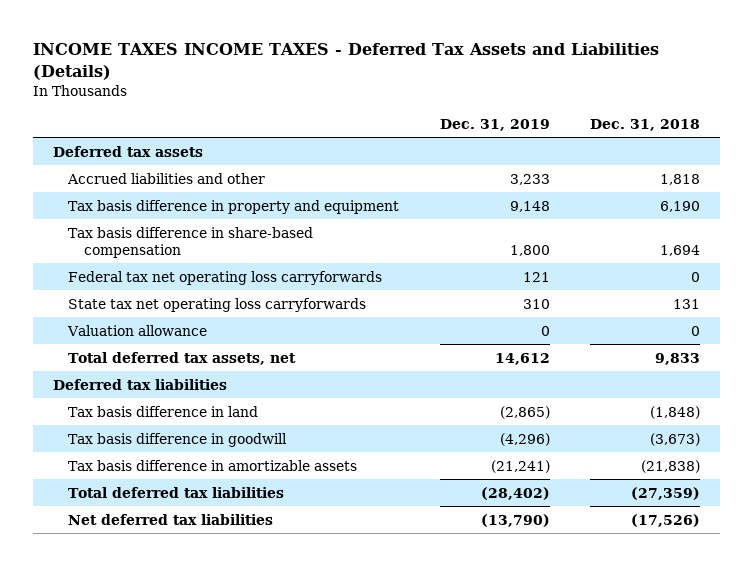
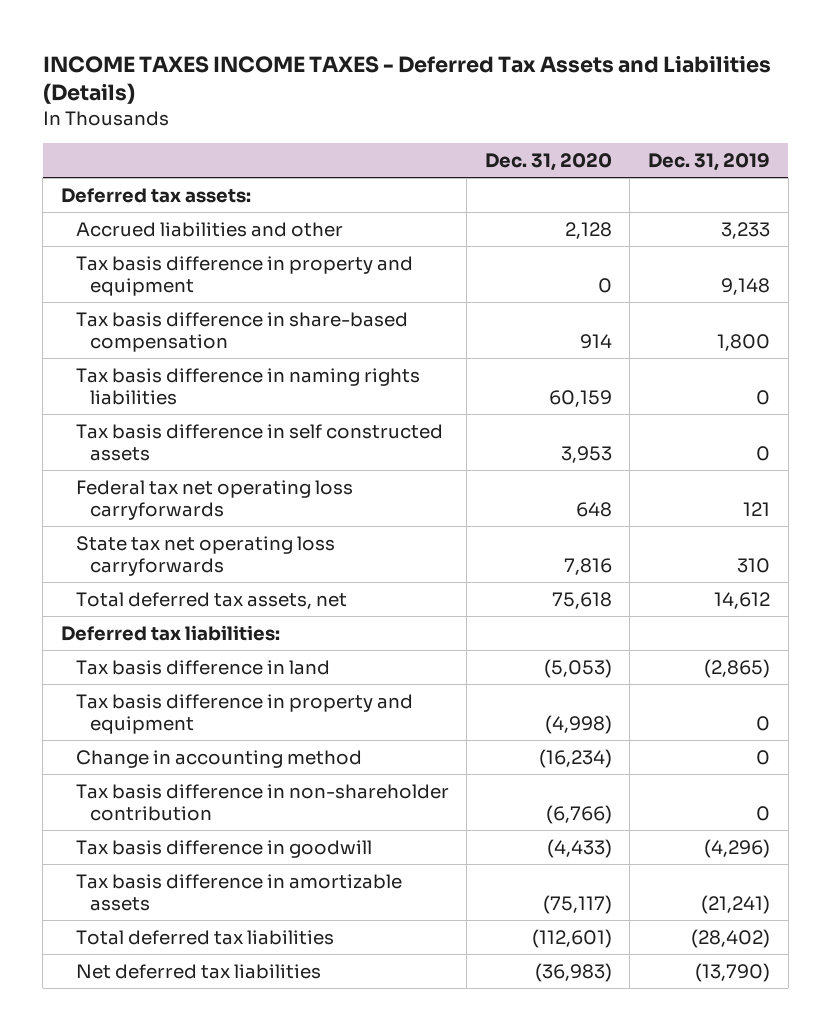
- | Dec. 31, 2019 | Dec. 31, 2018
+ | Dec. 31, 2020 | Dec. 31, 2019
- Deferred tax assets
+ Deferred tax assets:
+ Tax basis difference in naming rights liabilities | 60,159 | 0
+ Tax basis difference in self constructed assets | 3,953 | 0
- Valuation allowance | 0 | 0
- Deferred tax liabilities
+ Deferred tax liabilities:
+ Tax basis difference in property and equipment | (4,998) | 0
+ Change in accounting method | (16,234) | 0
+ Tax basis difference in non-shareholder contribution | (6,766) | 0

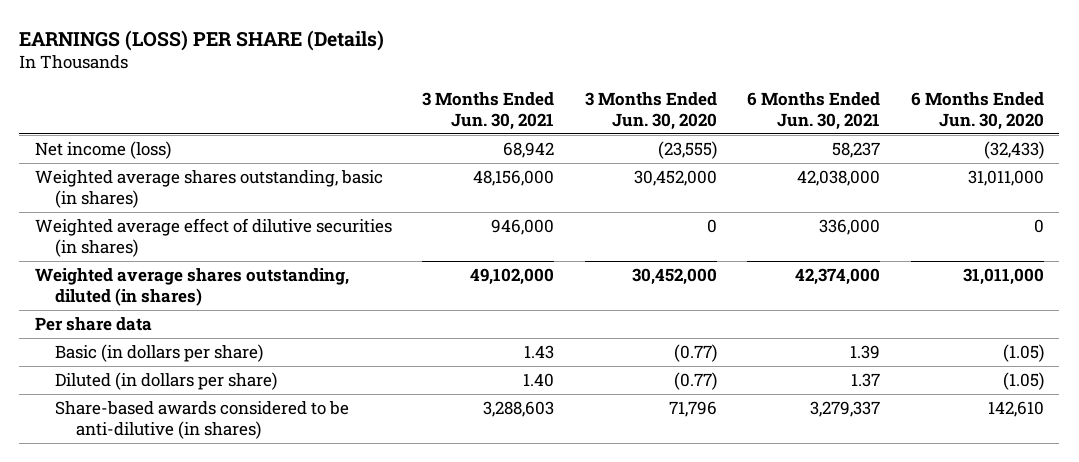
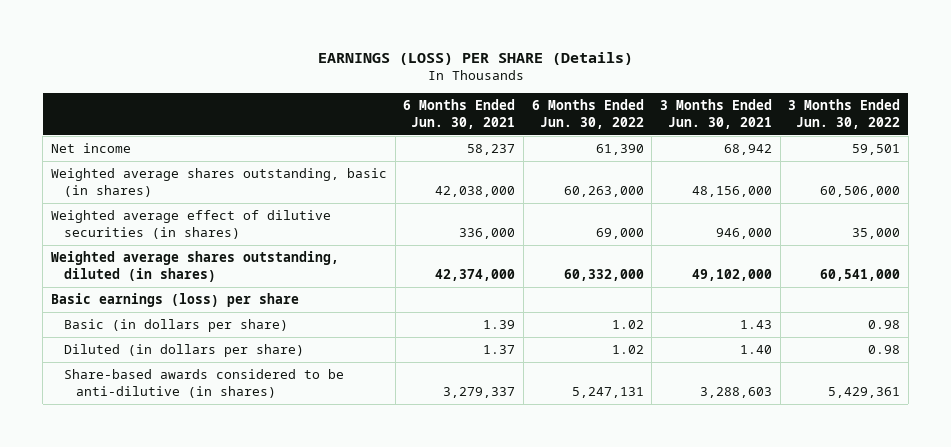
- | 3 Months Ended Jun. 30, 2021 | 3 Months Ended Jun. 30, 2020 | 6 Months Ended Jun. 30, 2021 | 6 Months Ended Jun. 30, 2020
+ | 6 Months Ended Jun. 30, 2021 | 6 Months Ended Jun. 30, 2022 | 3 Months Ended Jun. 30, 2021 | 3 Months Ended Jun. 30, 2022
- Net income (loss) | 68,942 | (23,555) | 58,237 | (32,433)
+ Net income | 58,237 | 61,390 | 68,942 | 59,501
- Per share data
+ Basic earnings (loss) per share

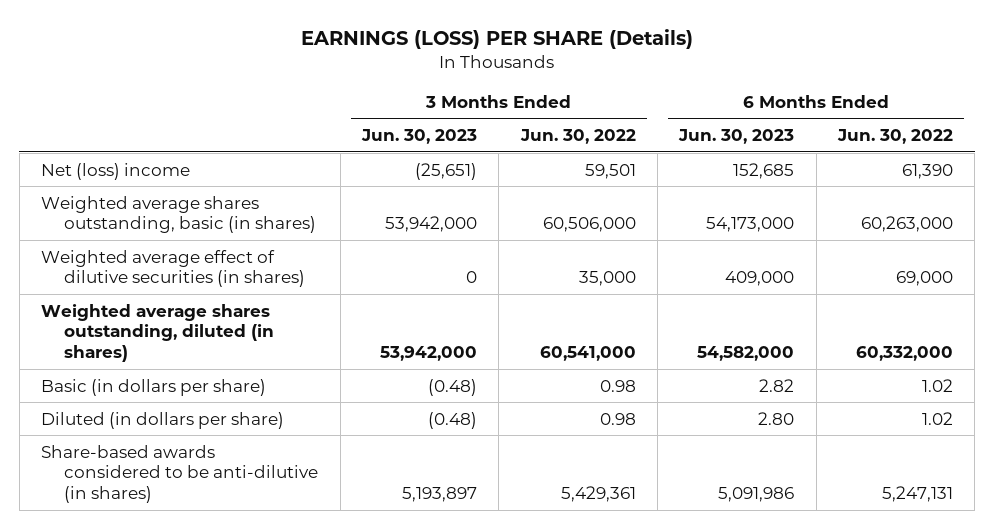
- | 6 Months Ended Jun. 30, 2021 | 6 Months Ended Jun. 30, 2022 | 3 Months Ended Jun. 30, 2021 | 3 Months Ended Jun. 30, 2022
+ | 3 Months Ended Jun. 30, 2023 | 3 Months Ended Jun. 30, 2022 | 6 Months Ended Jun. 30, 2023 | 6 Months Ended Jun. 30, 2022
- Net income | 58,237 | 61,390 | 68,942 | 59,501
+ Net (loss) income | (25,651) | 59,501 | 152,685 | 61,390
- Basic earnings (loss) per share

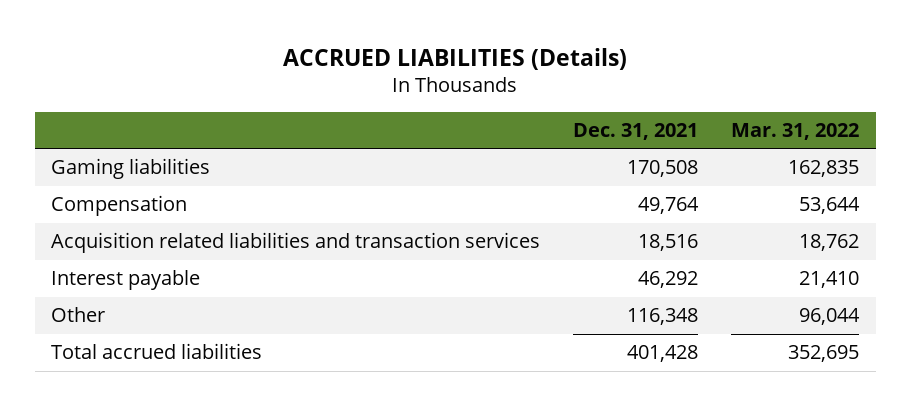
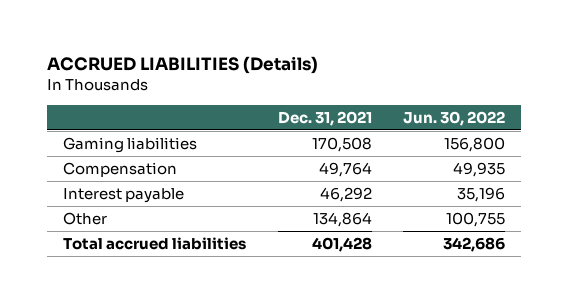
- | Dec. 31, 2021 | Mar. 31, 2022
+ | Dec. 31, 2021 | Jun. 30, 2022
- Acquisition related liabilities and transaction services | 18,516 | 18,762
- Other | 116,348 | 96,044
+ Other | 134,864 | 100,755

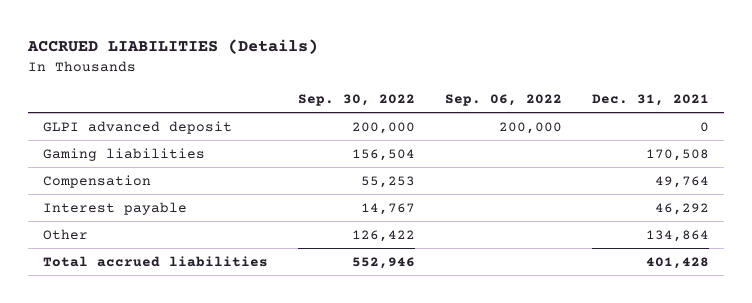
- | Dec. 31, 2021 | Jun. 30, 2022
+ | Sep. 30, 2022 | Sep. 06, 2022 | Dec. 31, 2021
+ GLPI advanced deposit | 200,000 | 200,000 | 0

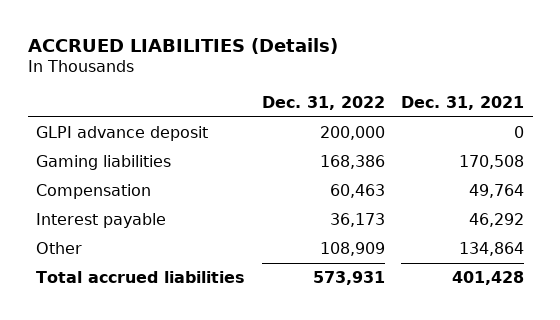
- | Sep. 30, 2022 | Sep. 06, 2022 | Dec. 31, 2021
+ | Dec. 31, 2022 | Dec. 31, 2021
- GLPI advanced deposit | 200,000 | 200,000 | 0
+ GLPI advance deposit | 200,000 | 0

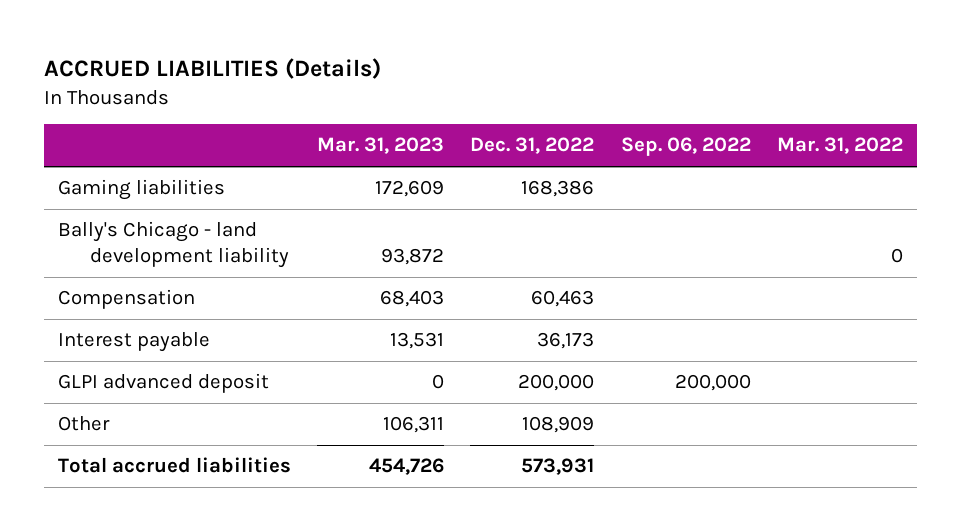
- | Dec. 31, 2022 | Dec. 31, 2021
+ | Mar. 31, 2023 | Dec. 31, 2022 | Sep. 06, 2022 | Mar. 31, 2022
- GLPI advance deposit | 200,000 | 0
+ Bally's Chicago - land development liability | 93,872 | | | 0
+ GLPI advanced deposit | 0 | 200,000 | 200,000 |

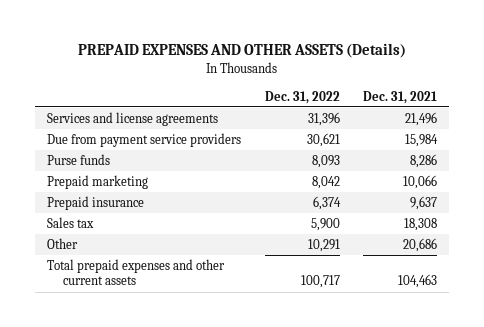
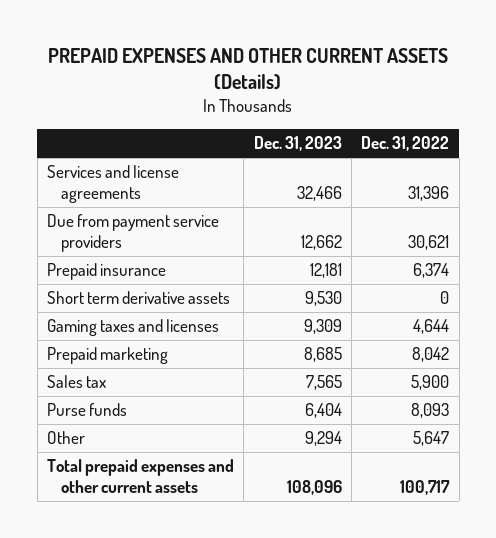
- PREPAID EXPENSES AND OTHER ASSETS (Details)
+ PREPAID EXPENSES AND OTHER CURRENT ASSETS (Details)
- | Dec. 31, 2022 | Dec. 31, 2021
+ | Dec. 31, 2023 | Dec. 31, 2022
+ Short term derivative assets | 9,530 | 0
+ Gaming taxes and licenses | 9,309 | 4,644
moved down: Prepaid marketing | 8,685 | 8,042
- Other | 10,291 | 20,686
moved down: Purse funds | 6,404 | 8,093
+ Other | 9,294 | 5,647

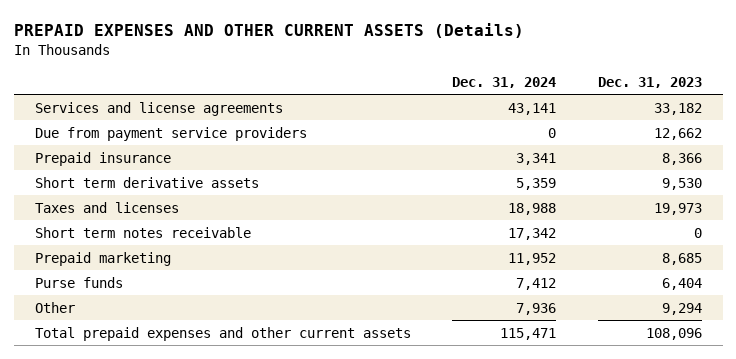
- | Dec. 31, 2023 | Dec. 31, 2022
+ | Dec. 31, 2024 | Dec. 31, 2023
- Services and license agreements | 32,466 | 31,396
+ Services and license agreements | 43,141 | 33,182
- Prepaid insurance | 12,181 | 6,374
+ Prepaid insurance | 3,341 | 8,366
- Gaming taxes and licenses | 9,309 | 4,644
+ Taxes and licenses | 18,988 | 19,973
+ Short term notes receivable | 17,342 | 0
- Sales tax | 7,565 | 5,900

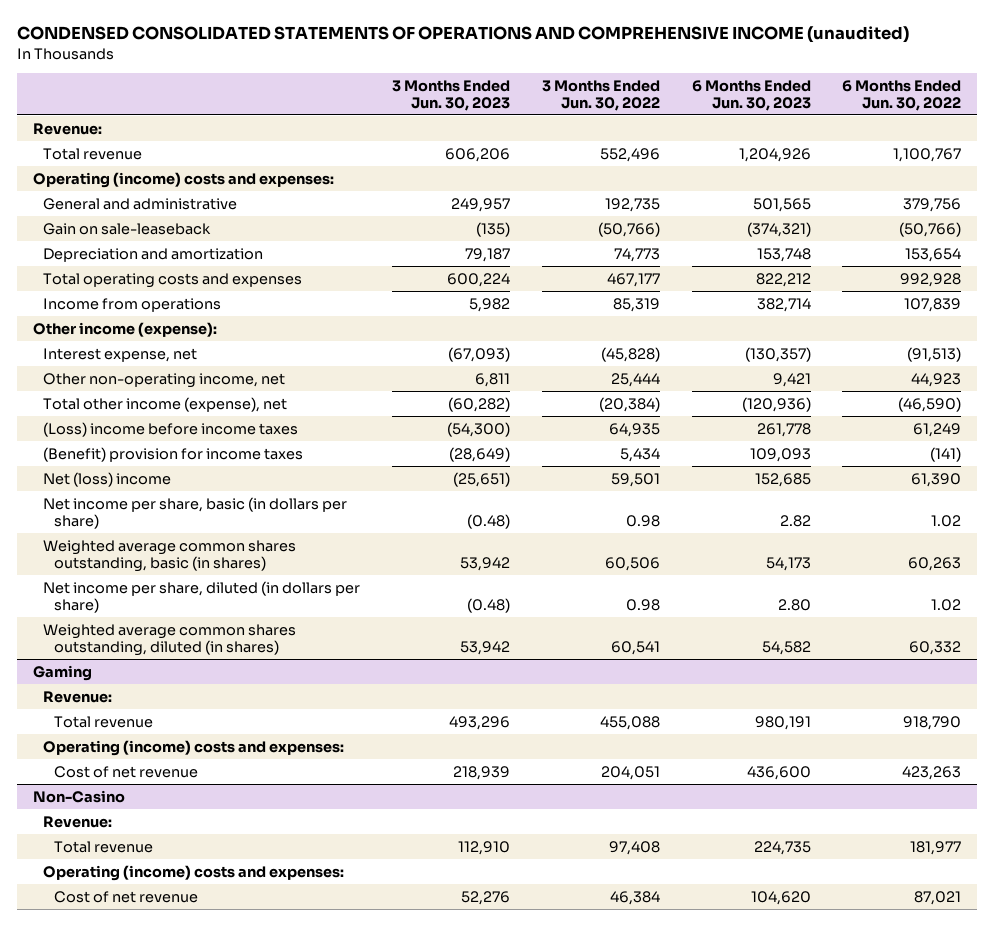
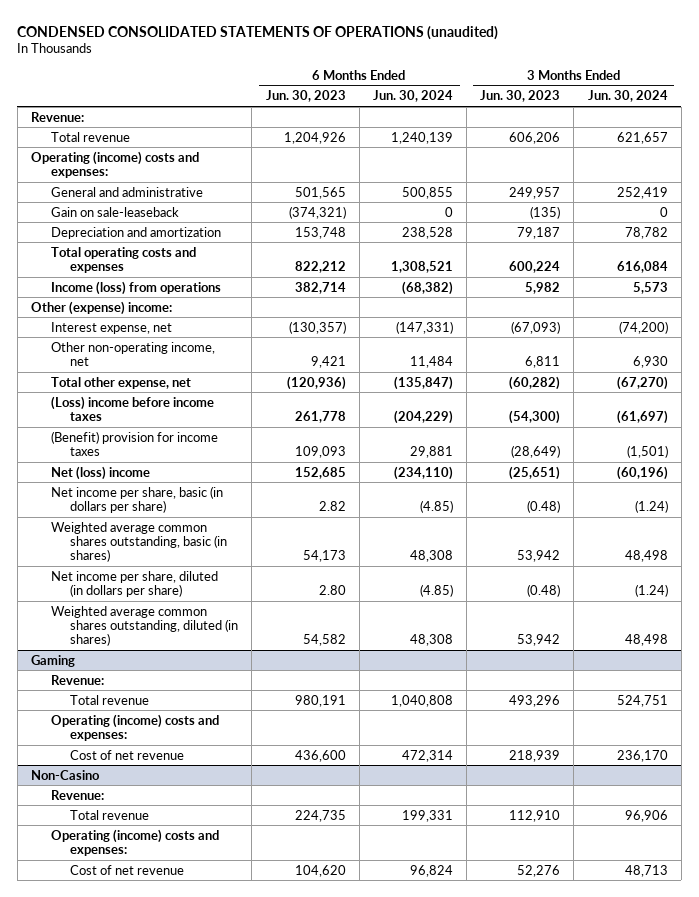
- CONDENSED CONSOLIDATED STATEMENTS OF OPERATIONS AND COMPREHENSIVE INCOME (unaudited)
+ CONDENSED CONSOLIDATED STATEMENTS OF OPERATIONS (unaudited)
- | 3 Months Ended Jun. 30, 2023 | 3 Months Ended Jun. 30, 2022 | 6 Months Ended Jun. 30, 2023 | 6 Months Ended Jun. 30, 2022
+ | 6 Months Ended Jun. 30, 2023 | 6 Months Ended Jun. 30, 2024 | 3 Months Ended Jun. 30, 2023 | 3 Months Ended Jun. 30, 2024
- Income from operations | 5,982 | 85,319 | 382,714 | 107,839
- Other income (expense):
+ Income (loss) from operations | 382,714 | (68,382) | 5,982 | 5,573
+ Other (expense) income:
- Total other income (expense), net | (60,282) | (20,384) | (120,936) | (46,590)
+ Total other expense, net | (120,936) | (135,847) | (60,282) | (67,270)

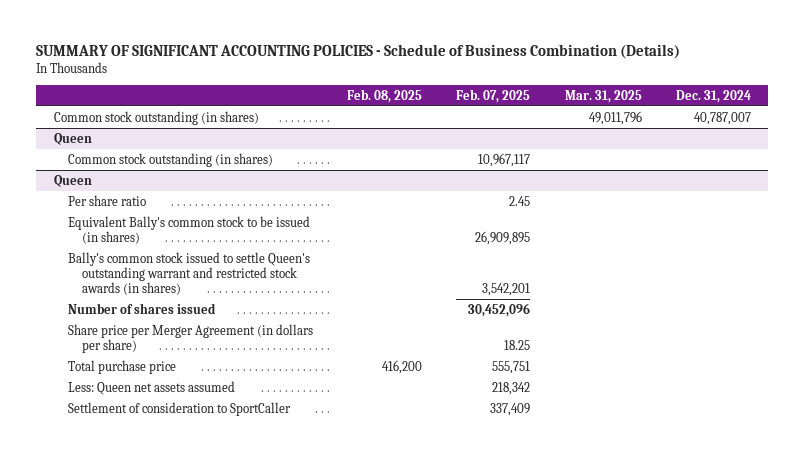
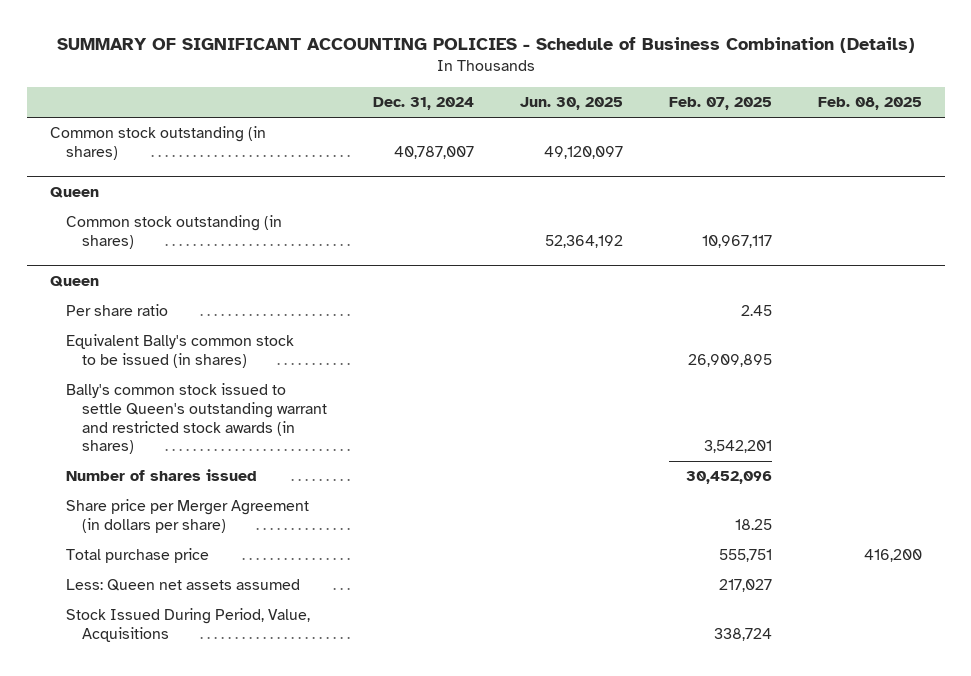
- | Feb. 08, 2025 | Feb. 07, 2025 | Mar. 31, 2025 | Dec. 31, 2024
+ | Dec. 31, 2024 | Jun. 30, 2025 | Feb. 07, 2025 | Feb. 08, 2025
@ Queen
- Less: Queen net assets assumed | | 218,342 | |
- Settlement of consideration to SportCaller | | 337,409 | |
+ Less: Queen net assets assumed | | | 217,027 |
+ Stock Issued During Period, Value, Acquisitions | | | 338,724 |

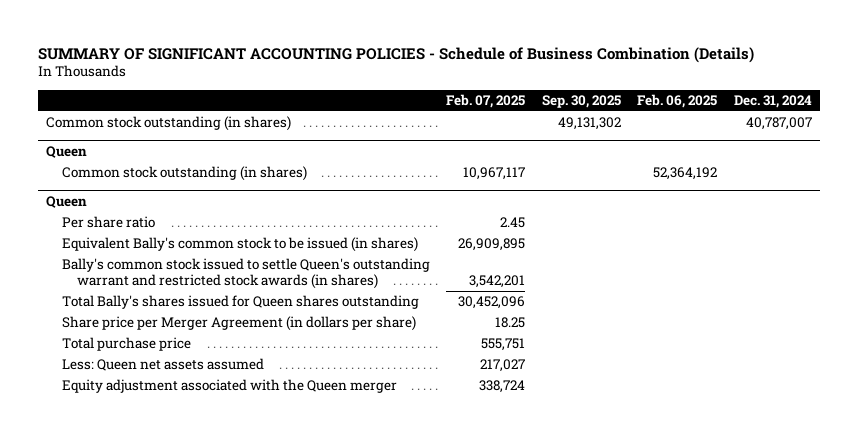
- | Dec. 31, 2024 | Jun. 30, 2025 | Feb. 07, 2025 | Feb. 08, 2025
+ | Feb. 07, 2025 | Sep. 30, 2025 | Feb. 06, 2025 | Dec. 31, 2024
@ Queen
- Number of shares issued | | | 30,452,096 |
+ Total Bally's shares issued for Queen shares outstanding | 30,452,096 | | |
- Stock Issued During Period, Value, Acquisitions | | | 338,724 |
+ Equity adjustment associated with the Queen merger | 338,724 | | |

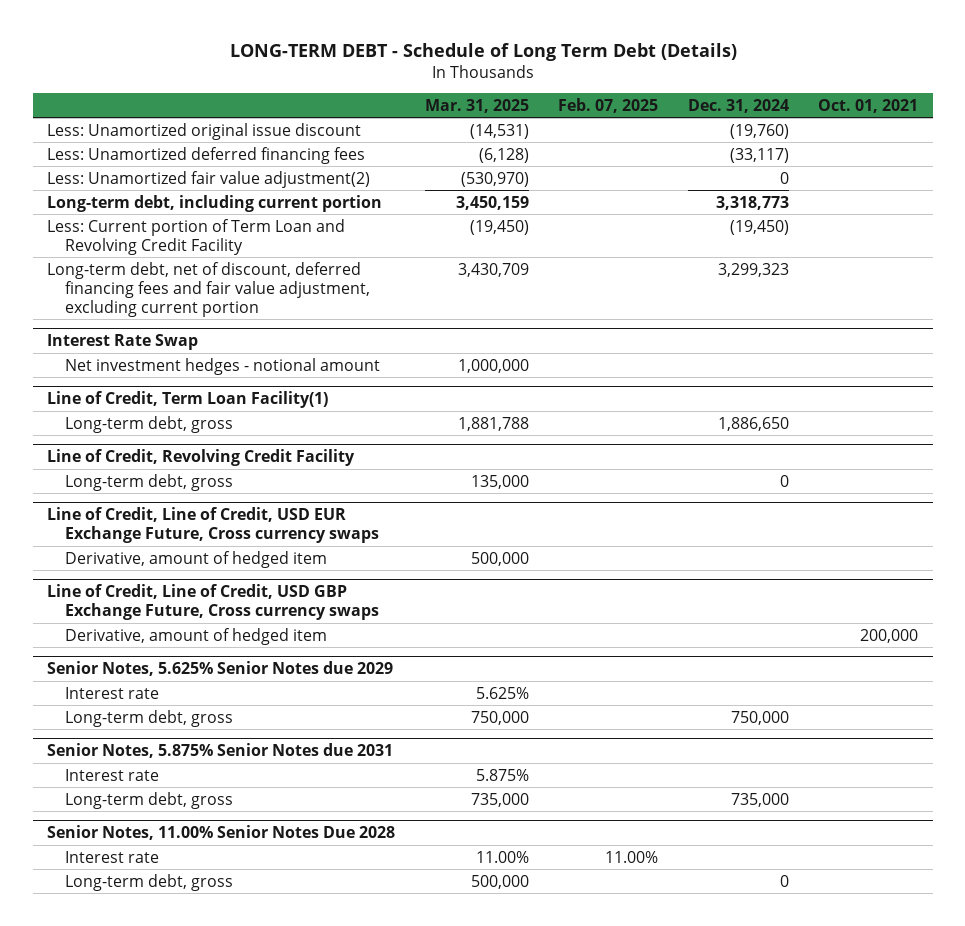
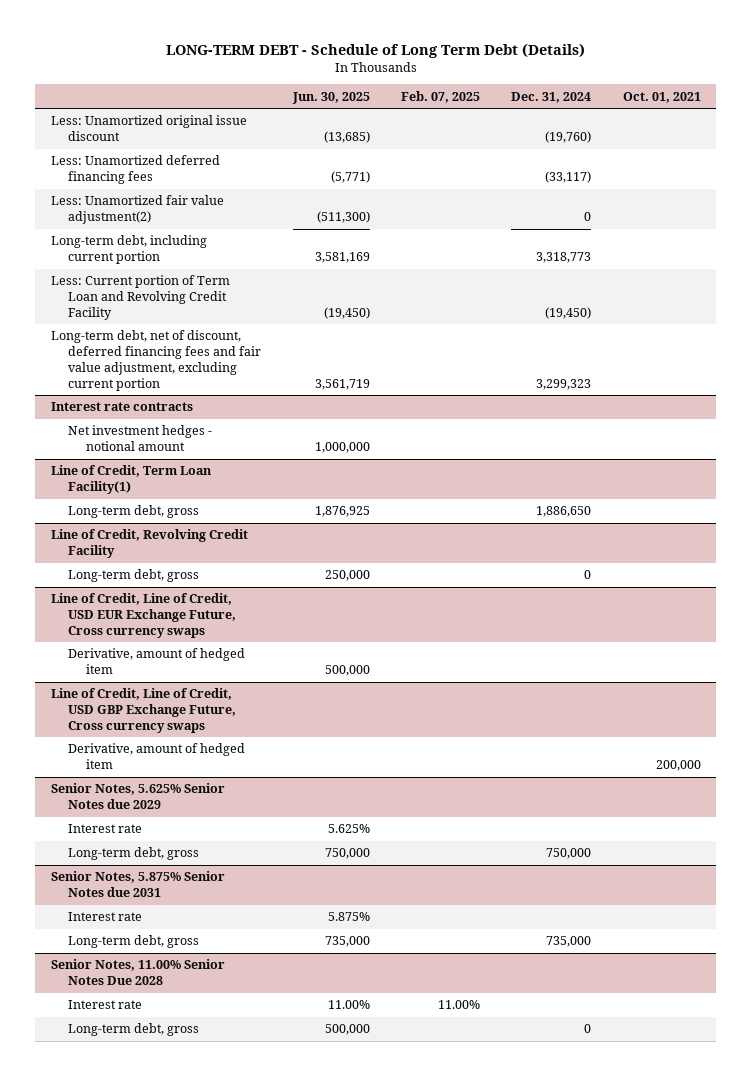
- | Mar. 31, 2025 | Feb. 07, 2025 | Dec. 31, 2024 | Oct. 01, 2021
+ | Jun. 30, 2025 | Feb. 07, 2025 | Dec. 31, 2024 | Oct. 01, 2021
- Interest Rate Swap
+ Interest rate contracts

